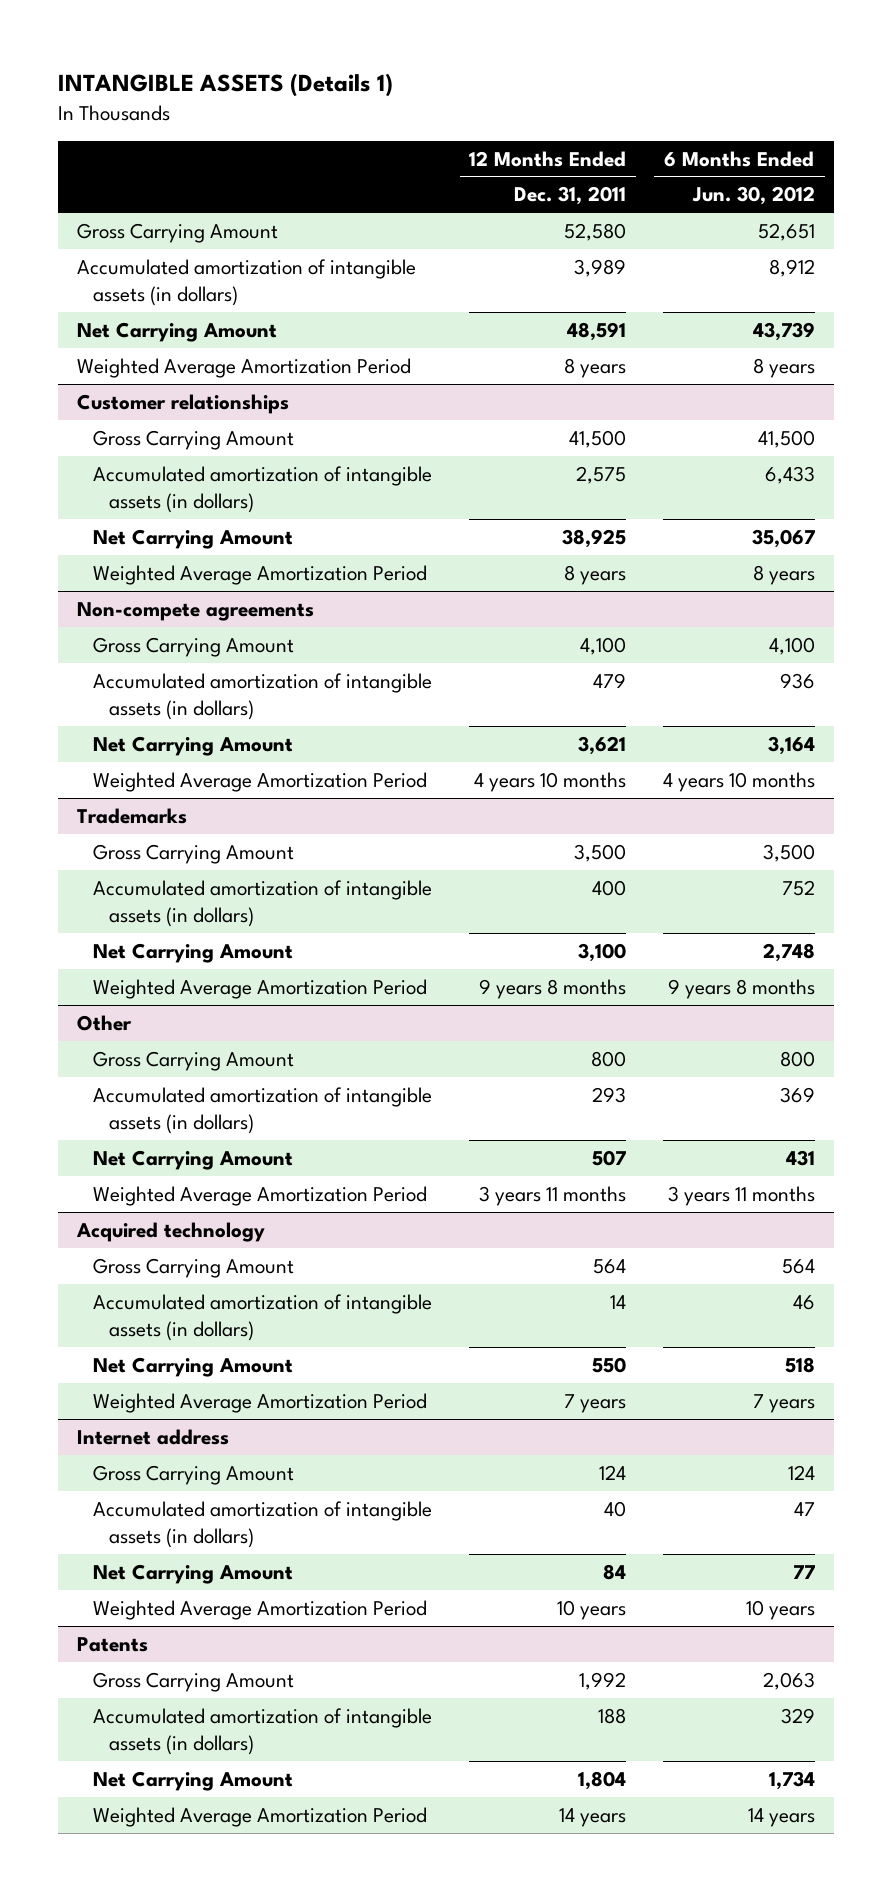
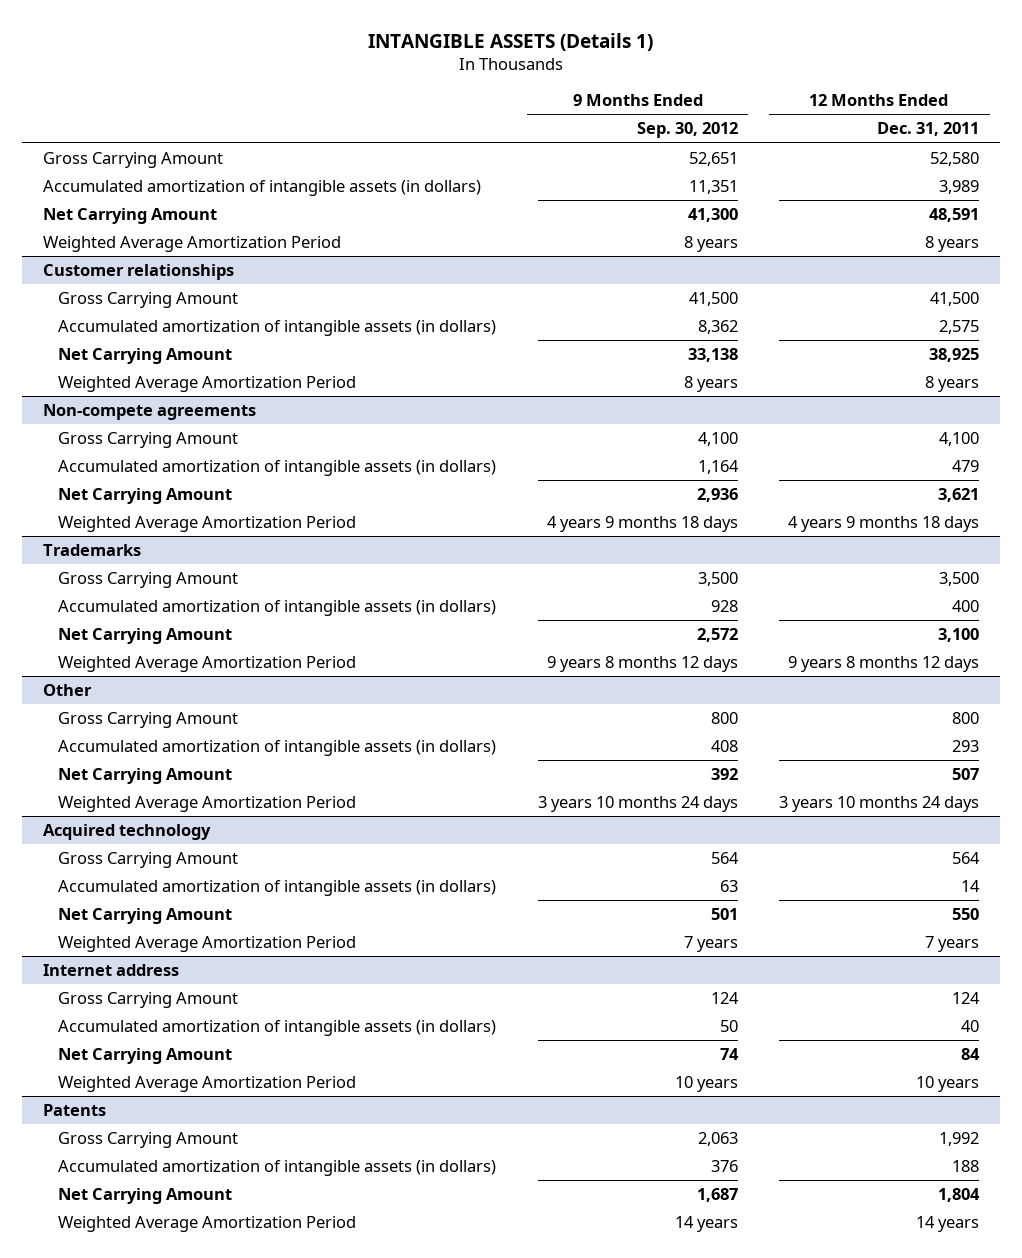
- | 12 Months Ended Dec. 31, 2011 | 6 Months Ended Jun. 30, 2012
+ | 9 Months Ended Sep. 30, 2012 | 12 Months Ended Dec. 31, 2011
@ Non-compete agreements
- Weighted Average Amortization Period | 4 years 10 months | 4 years 10 months
+ Weighted Average Amortization Period | 4 years 9 months 18 days | 4 years 9 months 18 days
@ Trademarks
- Weighted Average Amortization Period | 9 years 8 months | 9 years 8 months
+ Weighted Average Amortization Period | 9 years 8 months 12 days | 9 years 8 months 12 days
@ Other
- Weighted Average Amortization Period | 3 years 11 months | 3 years 11 months
+ Weighted Average Amortization Period | 3 years 10 months 24 days | 3 years 10 months 24 days

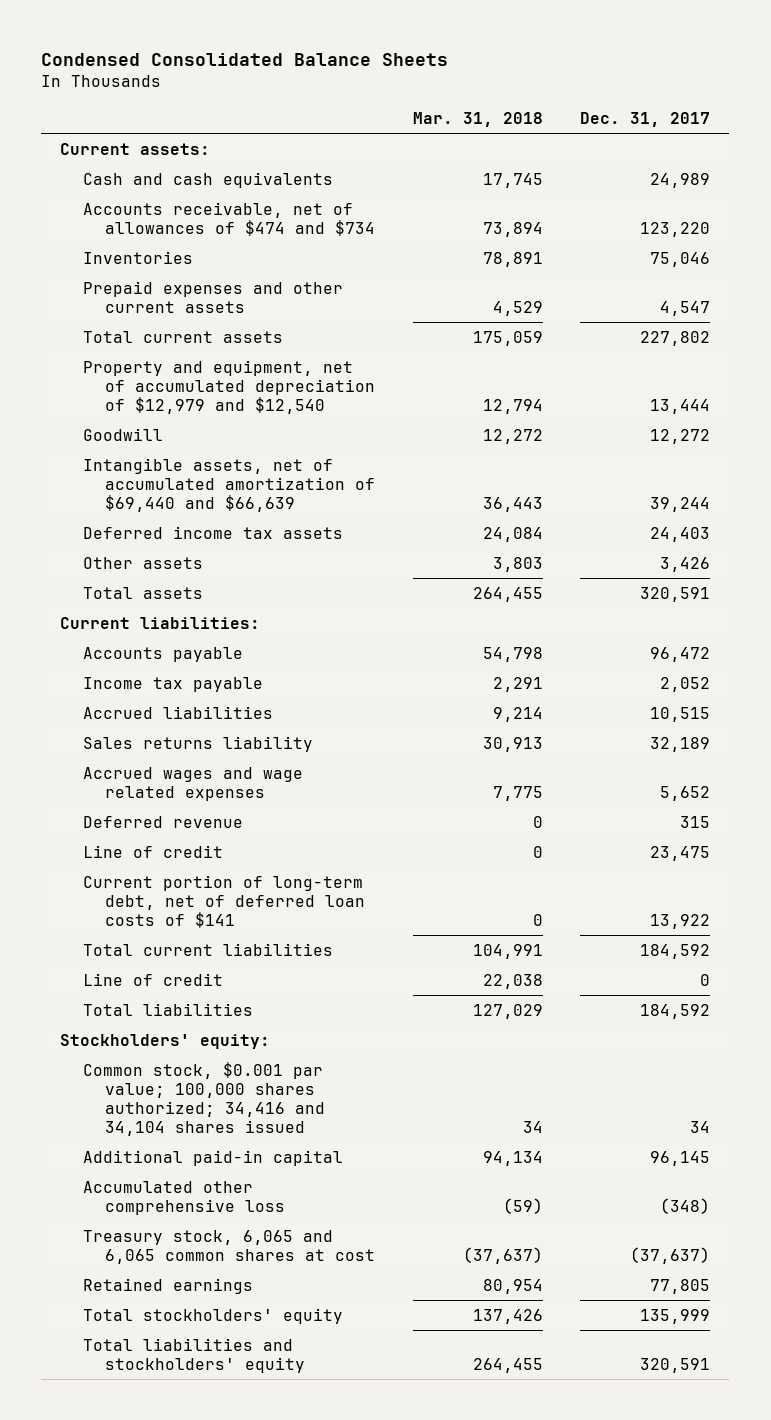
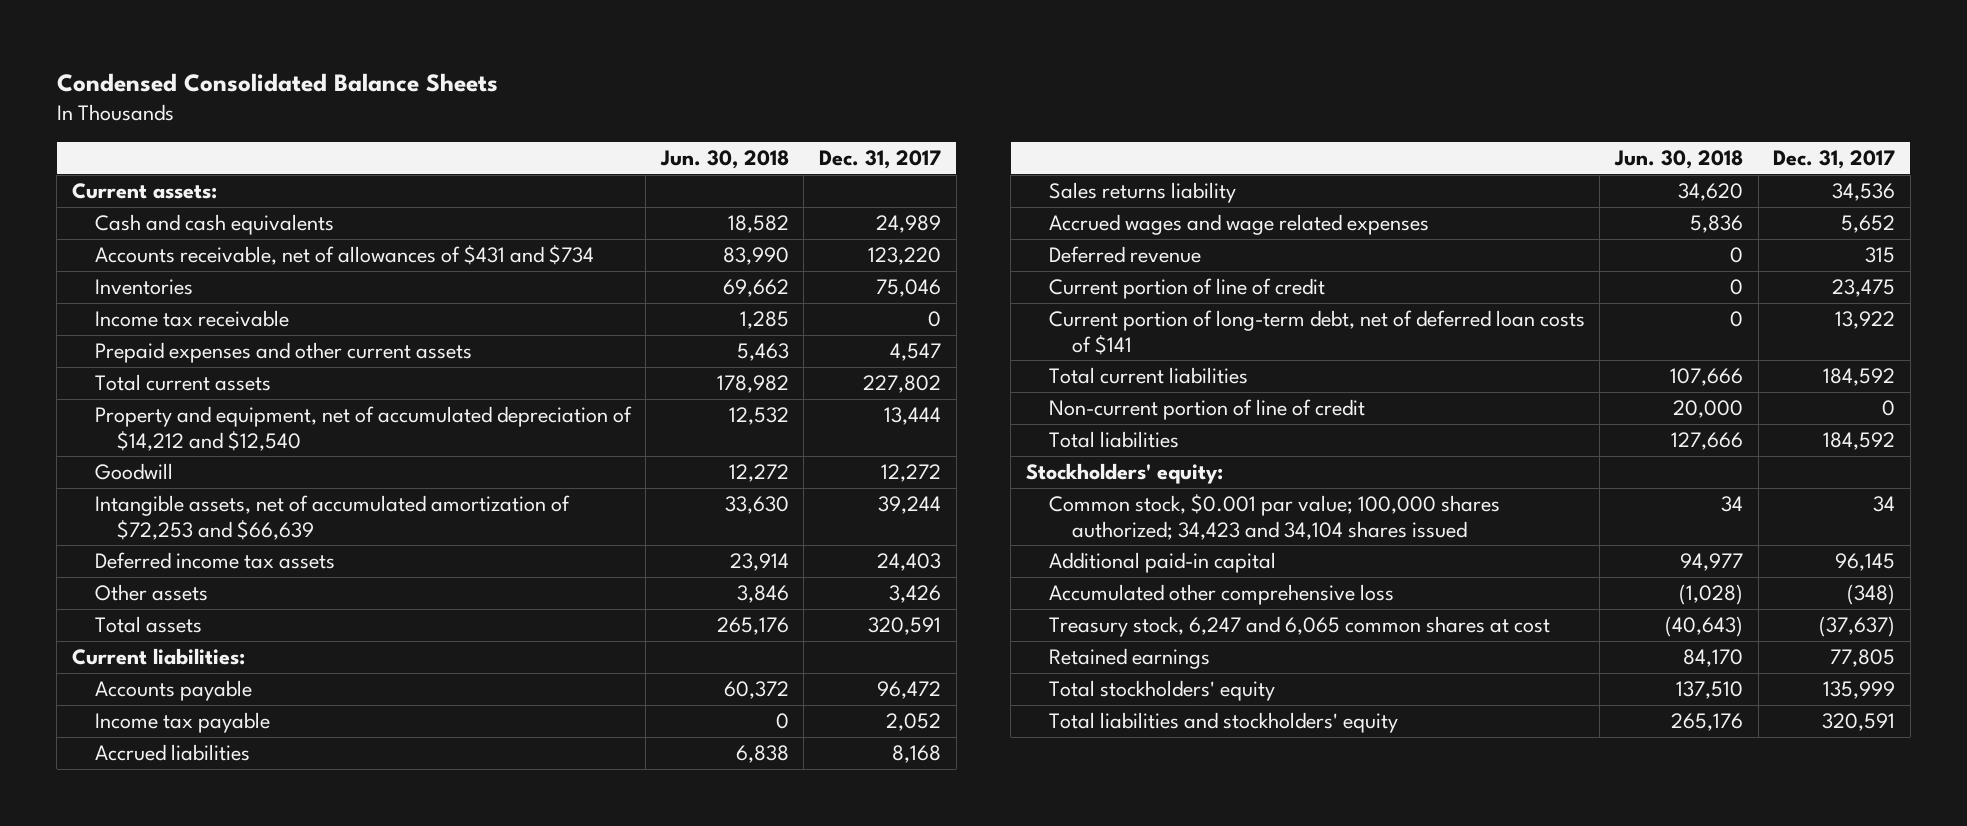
- | Mar. 31, 2018 | Dec. 31, 2017
+ | Jun. 30, 2018 | Dec. 31, 2017
- Accounts receivable, net of allowances of $474 and $734 | 73,894 | 123,220
+ Accounts receivable, net of allowances of $431 and $734 | 83,990 | 123,220
+ Income tax receivable | 1,285 | 0
- Property and equipment, net of accumulated depreciation of $12,979 and $12,540 | 12,794 | 13,444
+ Property and equipment, net of accumulated depreciation of $14,212 and $12,540 | 12,532 | 13,444
- Intangible assets, net of accumulated amortization of $69,440 and $66,639 | 36,443 | 39,244
+ Intangible assets, net of accumulated amortization of $72,253 and $66,639 | 33,630 | 39,244
- Accrued liabilities | 9,214 | 10,515
- Sales returns liability | 30,913 | 32,189
+ Accrued liabilities | 6,838 | 8,168
+ Sales returns liability | 34,620 | 34,536
- Line of credit | 0 | 23,475
+ Current portion of line of credit | 0 | 23,475
- Line of credit | 22,038 | 0
+ Non-current portion of line of credit | 20,000 | 0
- Common stock, $0.001 par value; 100,000 shares authorized; 34,416 and 34,104 shares issued | 34 | 34
+ Common stock, $0.001 par value; 100,000 shares authorized; 34,423 and 34,104 shares issued | 34 | 34
- Treasury stock, 6,065 and 6,065 common shares at cost | (37,637) | (37,637)
+ Treasury stock, 6,247 and 6,065 common shares at cost | (40,643) | (37,637)

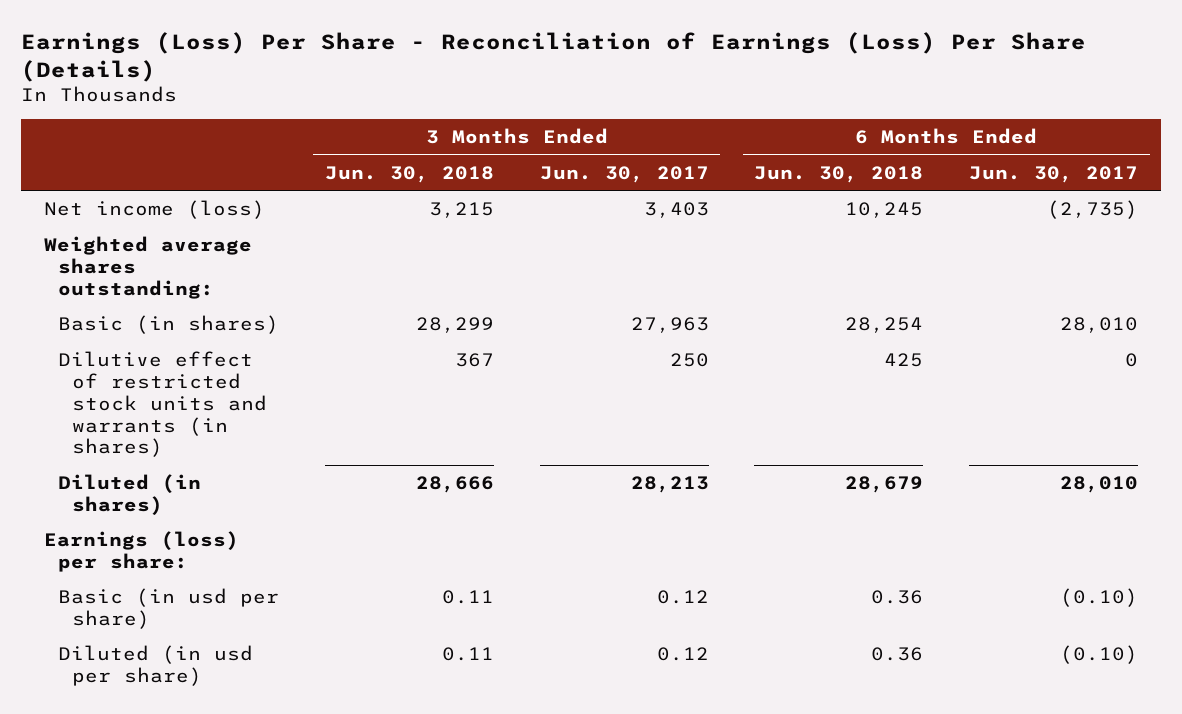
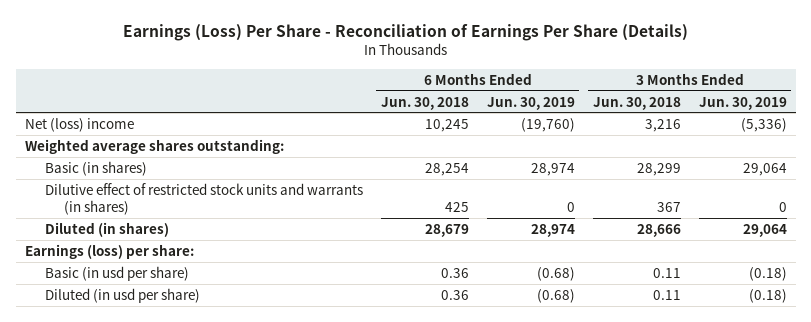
- Earnings (Loss) Per Share - Reconciliation of Earnings (Loss) Per Share (Details)
+ Earnings (Loss) Per Share - Reconciliation of Earnings Per Share (Details)
- | 3 Months Ended Jun. 30, 2018 | 3 Months Ended Jun. 30, 2017 | 6 Months Ended Jun. 30, 2018 | 6 Months Ended Jun. 30, 2017
+ | 6 Months Ended Jun. 30, 2018 | 6 Months Ended Jun. 30, 2019 | 3 Months Ended Jun. 30, 2018 | 3 Months Ended Jun. 30, 2019
- Net income (loss) | 3,215 | 3,403 | 10,245 | (2,735)
+ Net (loss) income | 10,245 | (19,760) | 3,216 | (5,336)

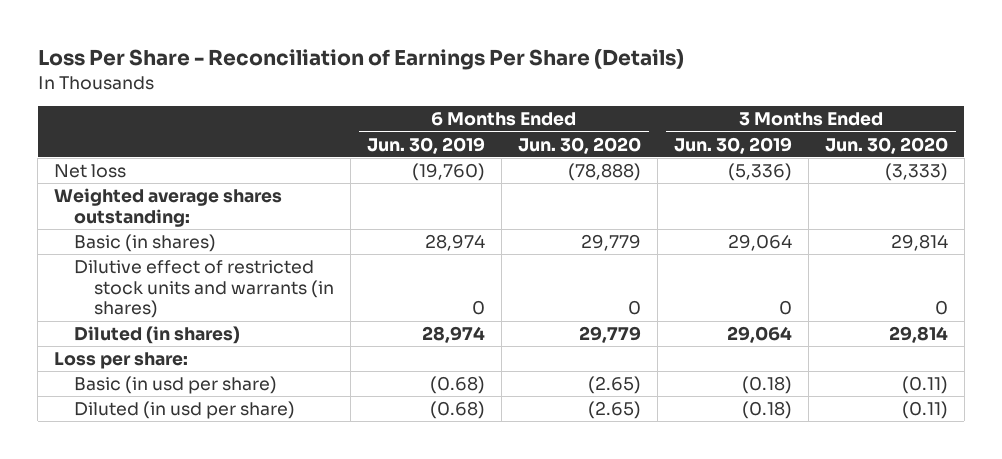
- Earnings (Loss) Per Share - Reconciliation of Earnings Per Share (Details)
+ Loss Per Share - Reconciliation of Earnings Per Share (Details)
- | 6 Months Ended Jun. 30, 2018 | 6 Months Ended Jun. 30, 2019 | 3 Months Ended Jun. 30, 2018 | 3 Months Ended Jun. 30, 2019
+ | 6 Months Ended Jun. 30, 2019 | 6 Months Ended Jun. 30, 2020 | 3 Months Ended Jun. 30, 2019 | 3 Months Ended Jun. 30, 2020
- Net (loss) income | 10,245 | (19,760) | 3,216 | (5,336)
+ Net loss | (19,760) | (78,888) | (5,336) | (3,333)
- Earnings (loss) per share:
+ Loss per share:

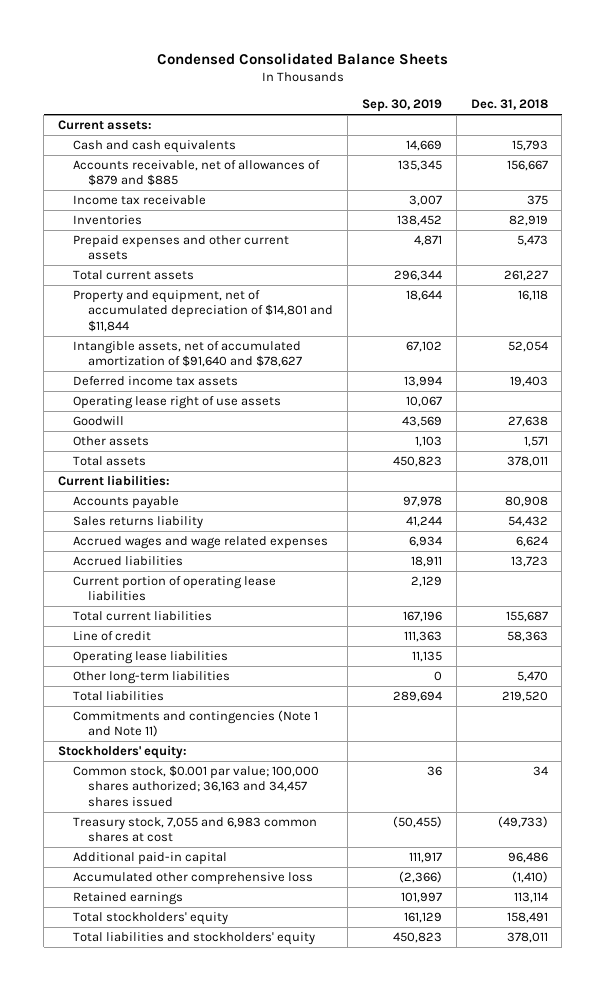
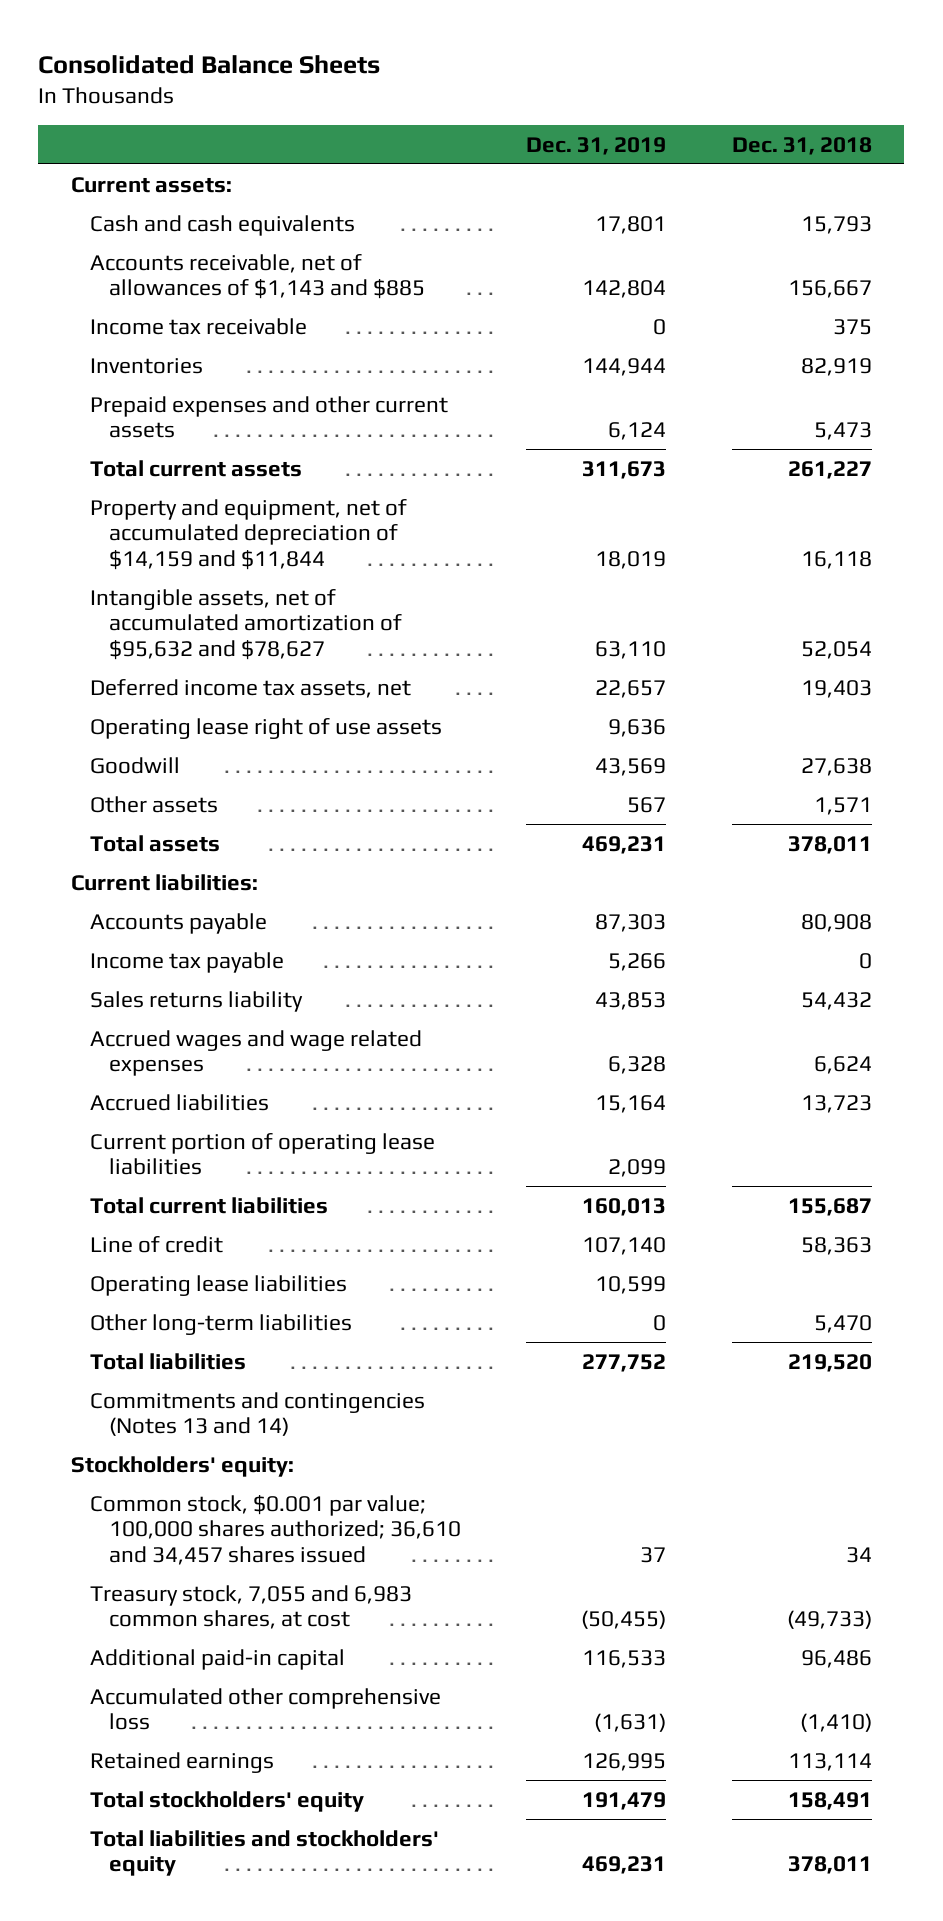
- Condensed Consolidated Balance Sheets
+ Consolidated Balance Sheets
- | Sep. 30, 2019 | Dec. 31, 2018
+ | Dec. 31, 2019 | Dec. 31, 2018
- Accounts receivable, net of allowances of $879 and $885 | 135,345 | 156,667
+ Accounts receivable, net of allowances of $1,143 and $885 | 142,804 | 156,667
- Property and equipment, net of accumulated depreciation of $14,801 and $11,844 | 18,644 | 16,118
- Intangible assets, net of accumulated amortization of $91,640 and $78,627 | 67,102 | 52,054
- Deferred income tax assets | 13,994 | 19,403
+ Property and equipment, net of accumulated depreciation of $14,159 and $11,844 | 18,019 | 16,118
+ Intangible assets, net of accumulated amortization of $95,632 and $78,627 | 63,110 | 52,054
+ Deferred income tax assets, net | 22,657 | 19,403
+ Income tax payable | 5,266 | 0
- Commitments and contingencies (Note 1 and Note 11)
+ Commitments and contingencies (Notes 13 and 14)
- Common stock, $0.001 par value; 100,000 shares authorized; 36,163 and 34,457 shares issued | 36 | 34
- Treasury stock, 7,055 and 6,983 common shares at cost | (50,455) | (49,733)
+ Common stock, $0.001 par value; 100,000 shares authorized; 36,610 and 34,457 shares issued | 37 | 34
+ Treasury stock, 7,055 and 6,983 common shares, at cost | (50,455) | (49,733)

